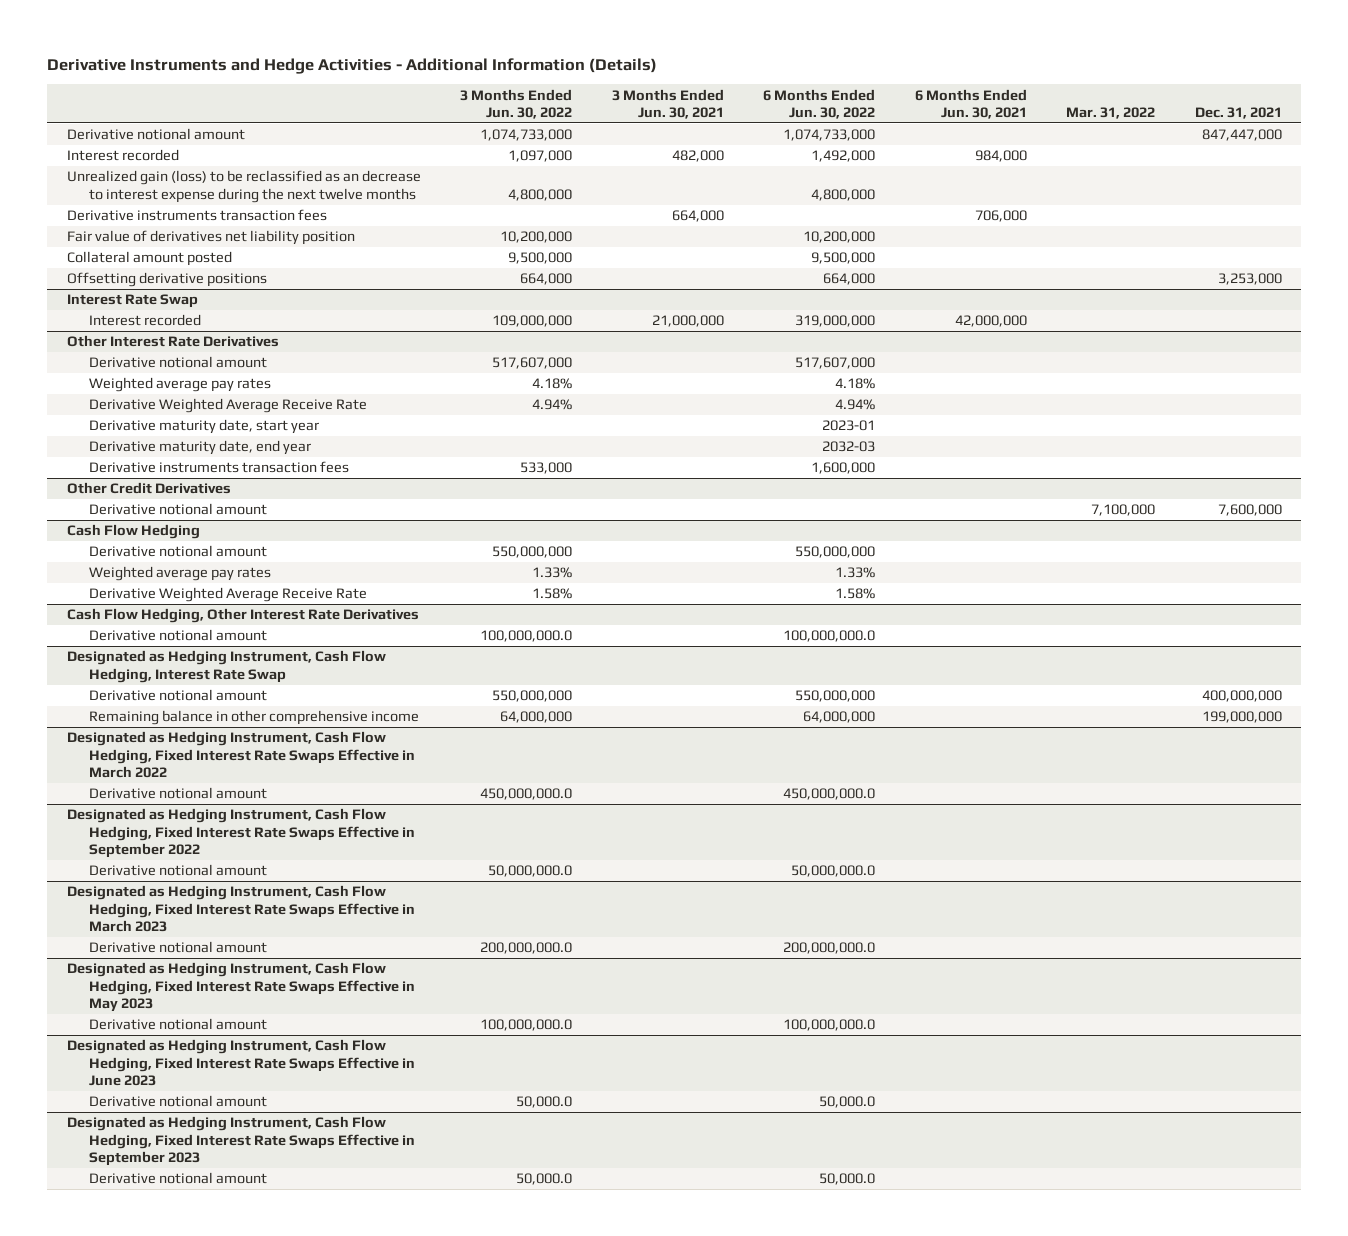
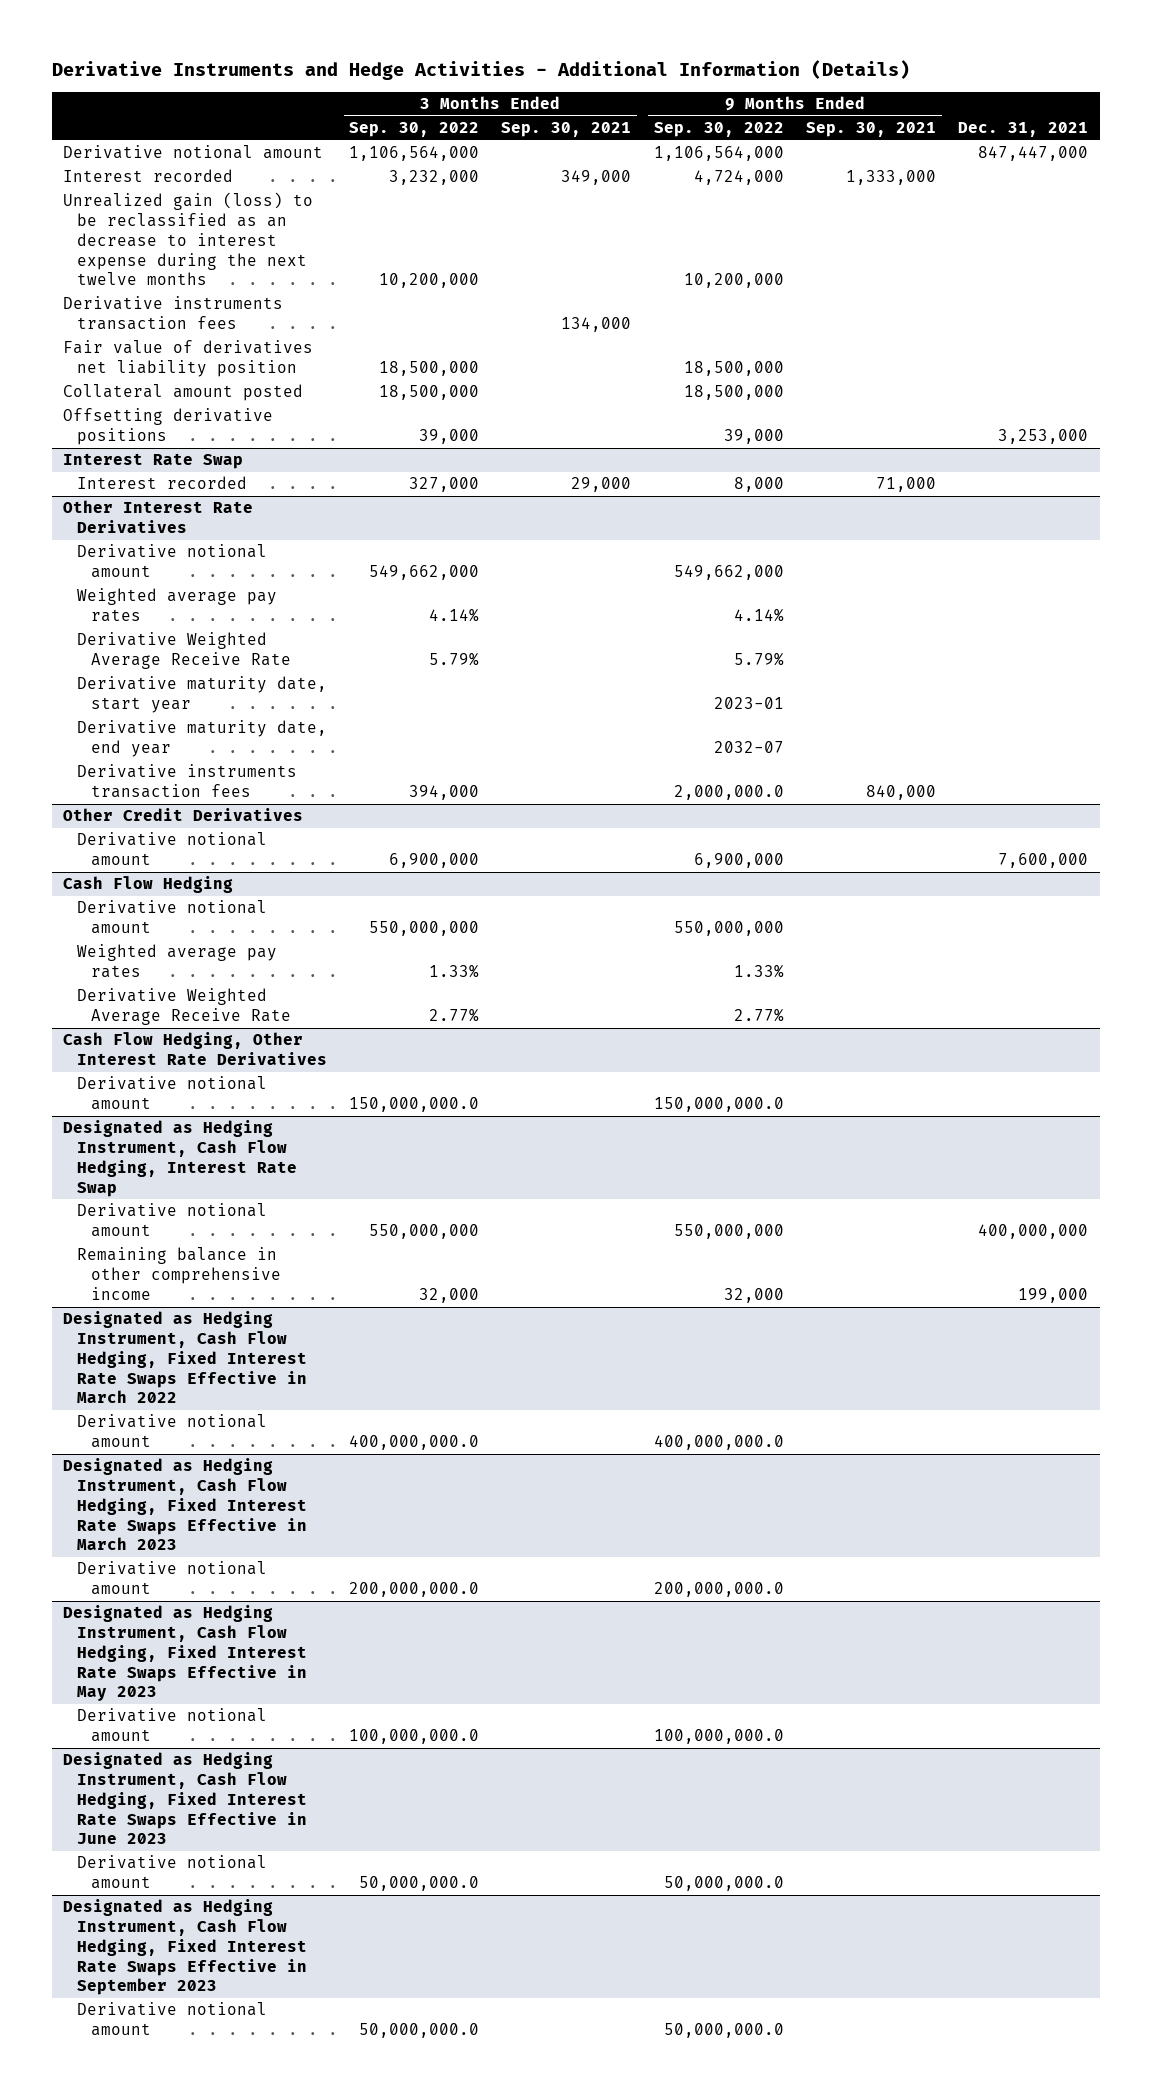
- | 3 Months Ended Jun. 30, 2022 | 3 Months Ended Jun. 30, 2021 | 6 Months Ended Jun. 30, 2022 | 6 Months Ended Jun. 30, 2021 | Mar. 31, 2022 | Dec. 31, 2021
+ | 3 Months Ended Sep. 30, 2022 | 3 Months Ended Sep. 30, 2021 | 9 Months Ended Sep. 30, 2022 | 9 Months Ended Sep. 30, 2021 | Dec. 31, 2021
@ Designated as Hedging Instrument, Cash Flow Hedging, Interest Rate Swap
- Remaining balance in other comprehensive income | 64,000,000 | | 64,000,000 | | | 199,000,000
+ Remaining balance in other comprehensive income | 32,000 | | 32,000 | | 199,000
- Designated as Hedging Instrument, Cash Flow Hedging, Fixed Interest Rate Swaps Effective in September 2022
- Derivative notional amount | 50,000,000.0 | | 50,000,000.0 | | |

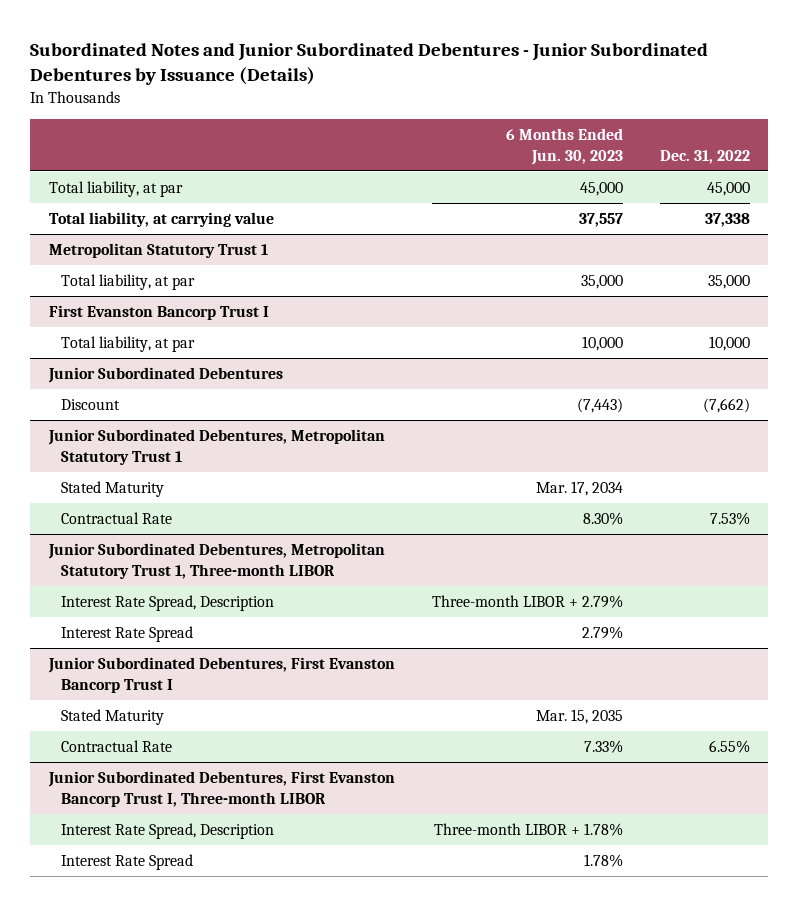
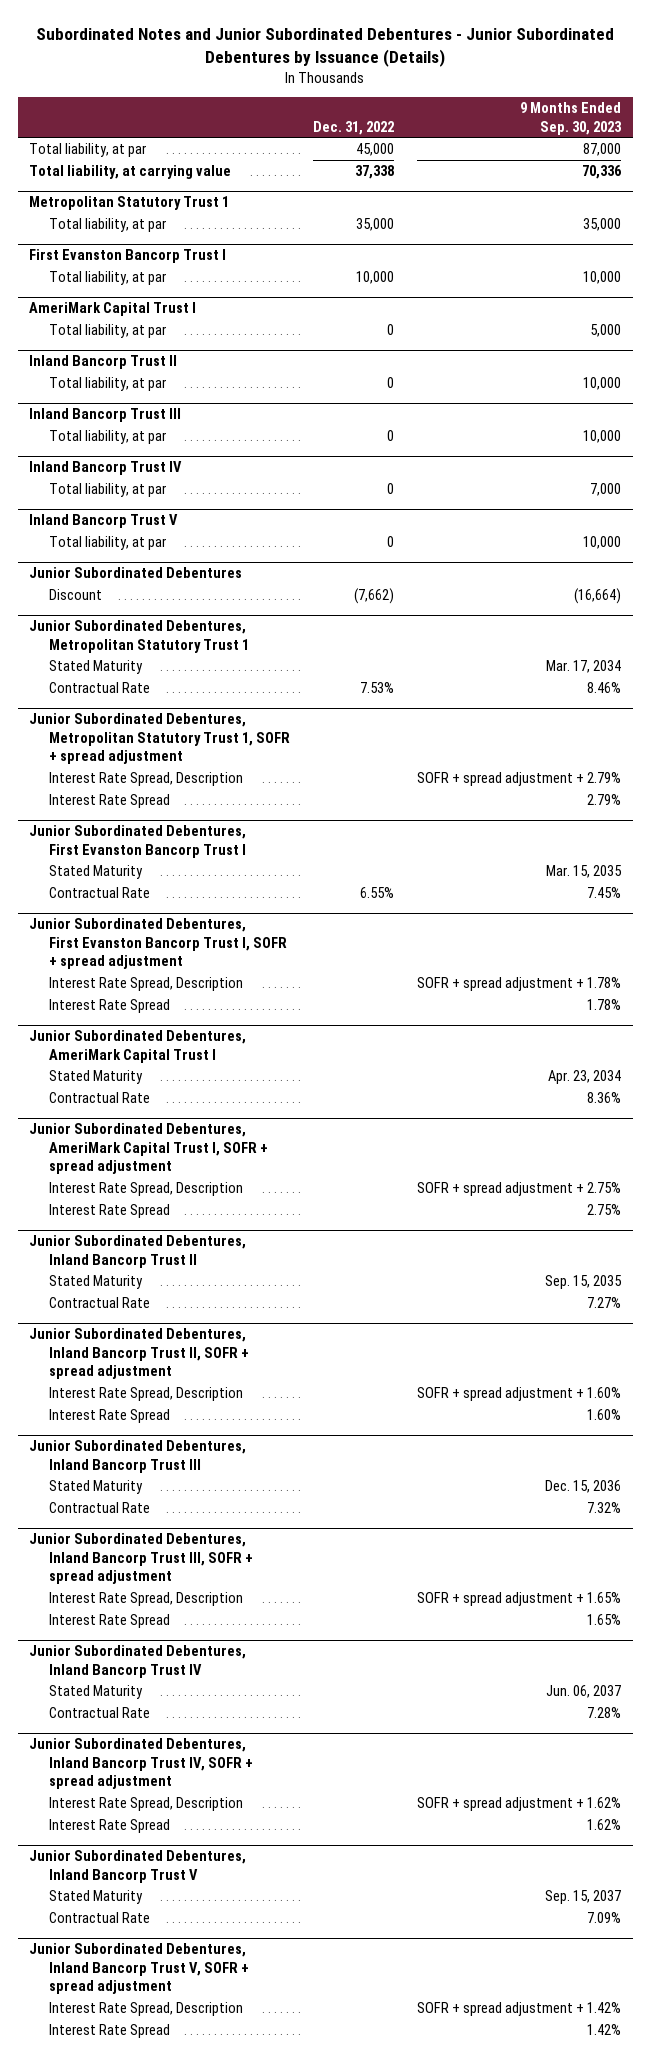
- | 6 Months Ended Jun. 30, 2023 | Dec. 31, 2022
+ | Dec. 31, 2022 | 9 Months Ended Sep. 30, 2023
+ AmeriMark Capital Trust I
+ Total liability, at par | 0 | 5,000
+ Inland Bancorp Trust II
+ Total liability, at par | 0 | 10,000
+ Inland Bancorp Trust III
+ Total liability, at par | 0 | 10,000
+ Inland Bancorp Trust IV
+ Total liability, at par | 0 | 7,000
+ Inland Bancorp Trust V
+ Total liability, at par | 0 | 10,000
- Junior Subordinated Debentures, Metropolitan Statutory Trust 1, Three-month LIBOR
+ Junior Subordinated Debentures, Metropolitan Statutory Trust 1, SOFR + spread adjustment
- Junior Subordinated Debentures, First Evanston Bancorp Trust I, Three-month LIBOR
+ Junior Subordinated Debentures, First Evanston Bancorp Trust I, SOFR + spread adjustment
+ Junior Subordinated Debentures, AmeriMark Capital Trust I
+ Stated Maturity | | Apr. 23, 2034
+ Contractual Rate | | 8.36%
+ Junior Subordinated Debentures, AmeriMark Capital Trust I, SOFR + spread adjustment
+ Interest Rate Spread, Description | | SOFR + spread adjustment + 2.75%
+ Interest Rate Spread | | 2.75%
+ Junior Subordinated Debentures, Inland Bancorp Trust II
+ Stated Maturity | | Sep. 15, 2035
+ Contractual Rate | | 7.27%
+ Junior Subordinated Debentures, Inland Bancorp Trust II, SOFR + spread adjustment
+ Interest Rate Spread, Description | | SOFR + spread adjustment + 1.60%
+ Interest Rate Spread | | 1.60%
+ Junior Subordinated Debentures, Inland Bancorp Trust III
+ Stated Maturity | | Dec. 15, 2036
+ Contractual Rate | | 7.32%
+ Junior Subordinated Debentures, Inland Bancorp Trust III, SOFR + spread adjustment
+ Interest Rate Spread, Description | | SOFR + spread adjustment + 1.65%
+ Interest Rate Spread | | 1.65%
+ Junior Subordinated Debentures, Inland Bancorp Trust IV
+ Stated Maturity | | Jun. 06, 2037
+ Contractual Rate | | 7.28%
+ Junior Subordinated Debentures, Inland Bancorp Trust IV, SOFR + spread adjustment
+ Interest Rate Spread, Description | | SOFR + spread adjustment + 1.62%
+ Interest Rate Spread | | 1.62%
+ Junior Subordinated Debentures, Inland Bancorp Trust V
+ Stated Maturity | | Sep. 15, 2037
+ Contractual Rate | | 7.09%
+ Junior Subordinated Debentures, Inland Bancorp Trust V, SOFR + spread adjustment
+ Interest Rate Spread, Description | | SOFR + spread adjustment + 1.42%
+ Interest Rate Spread | | 1.42%

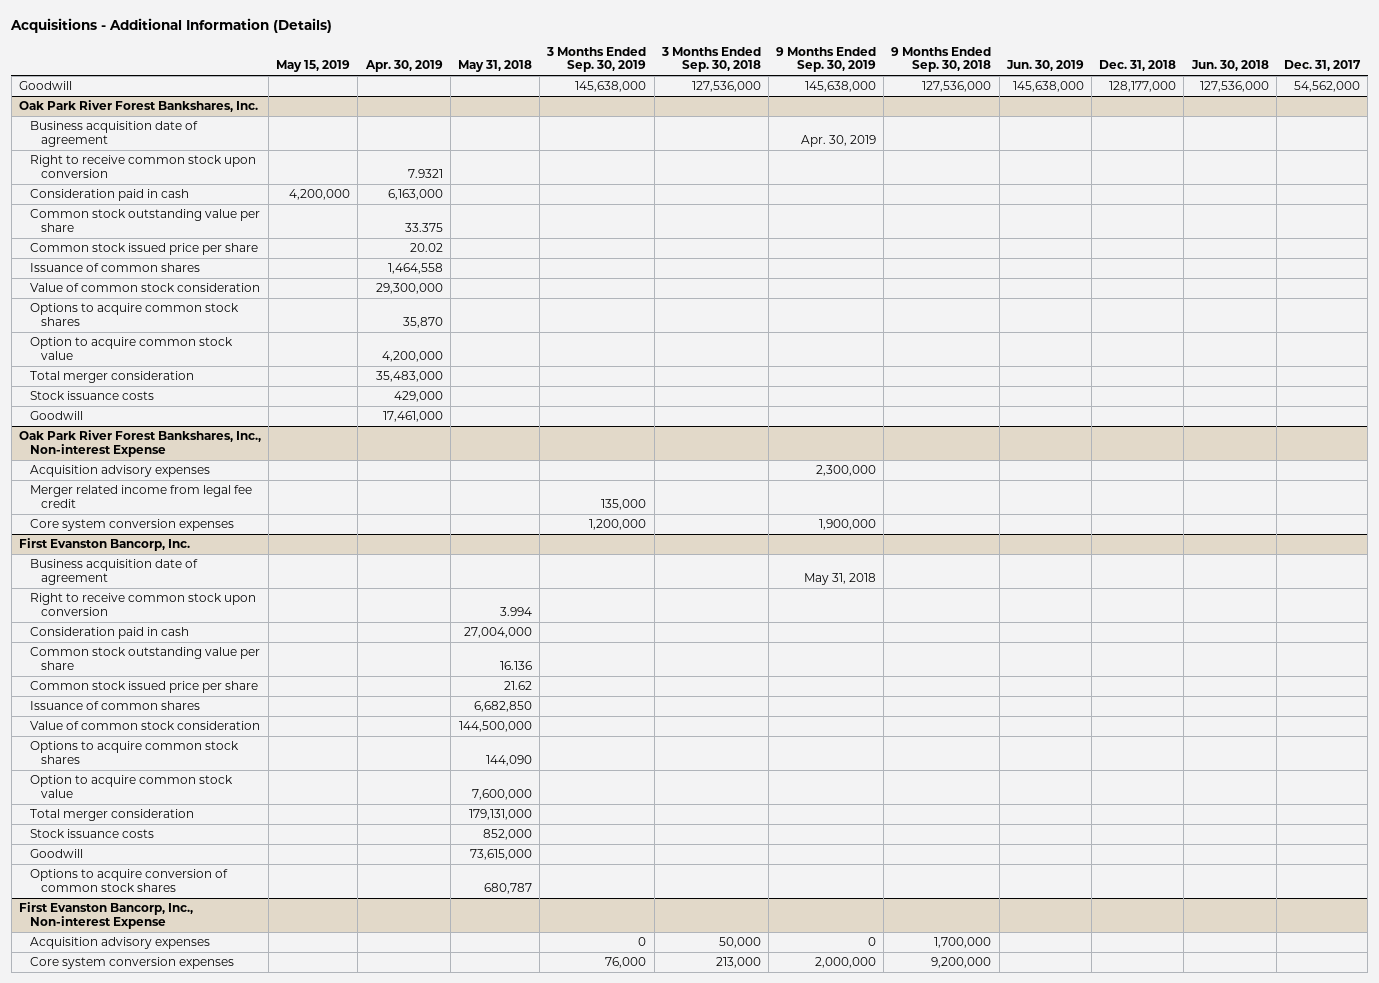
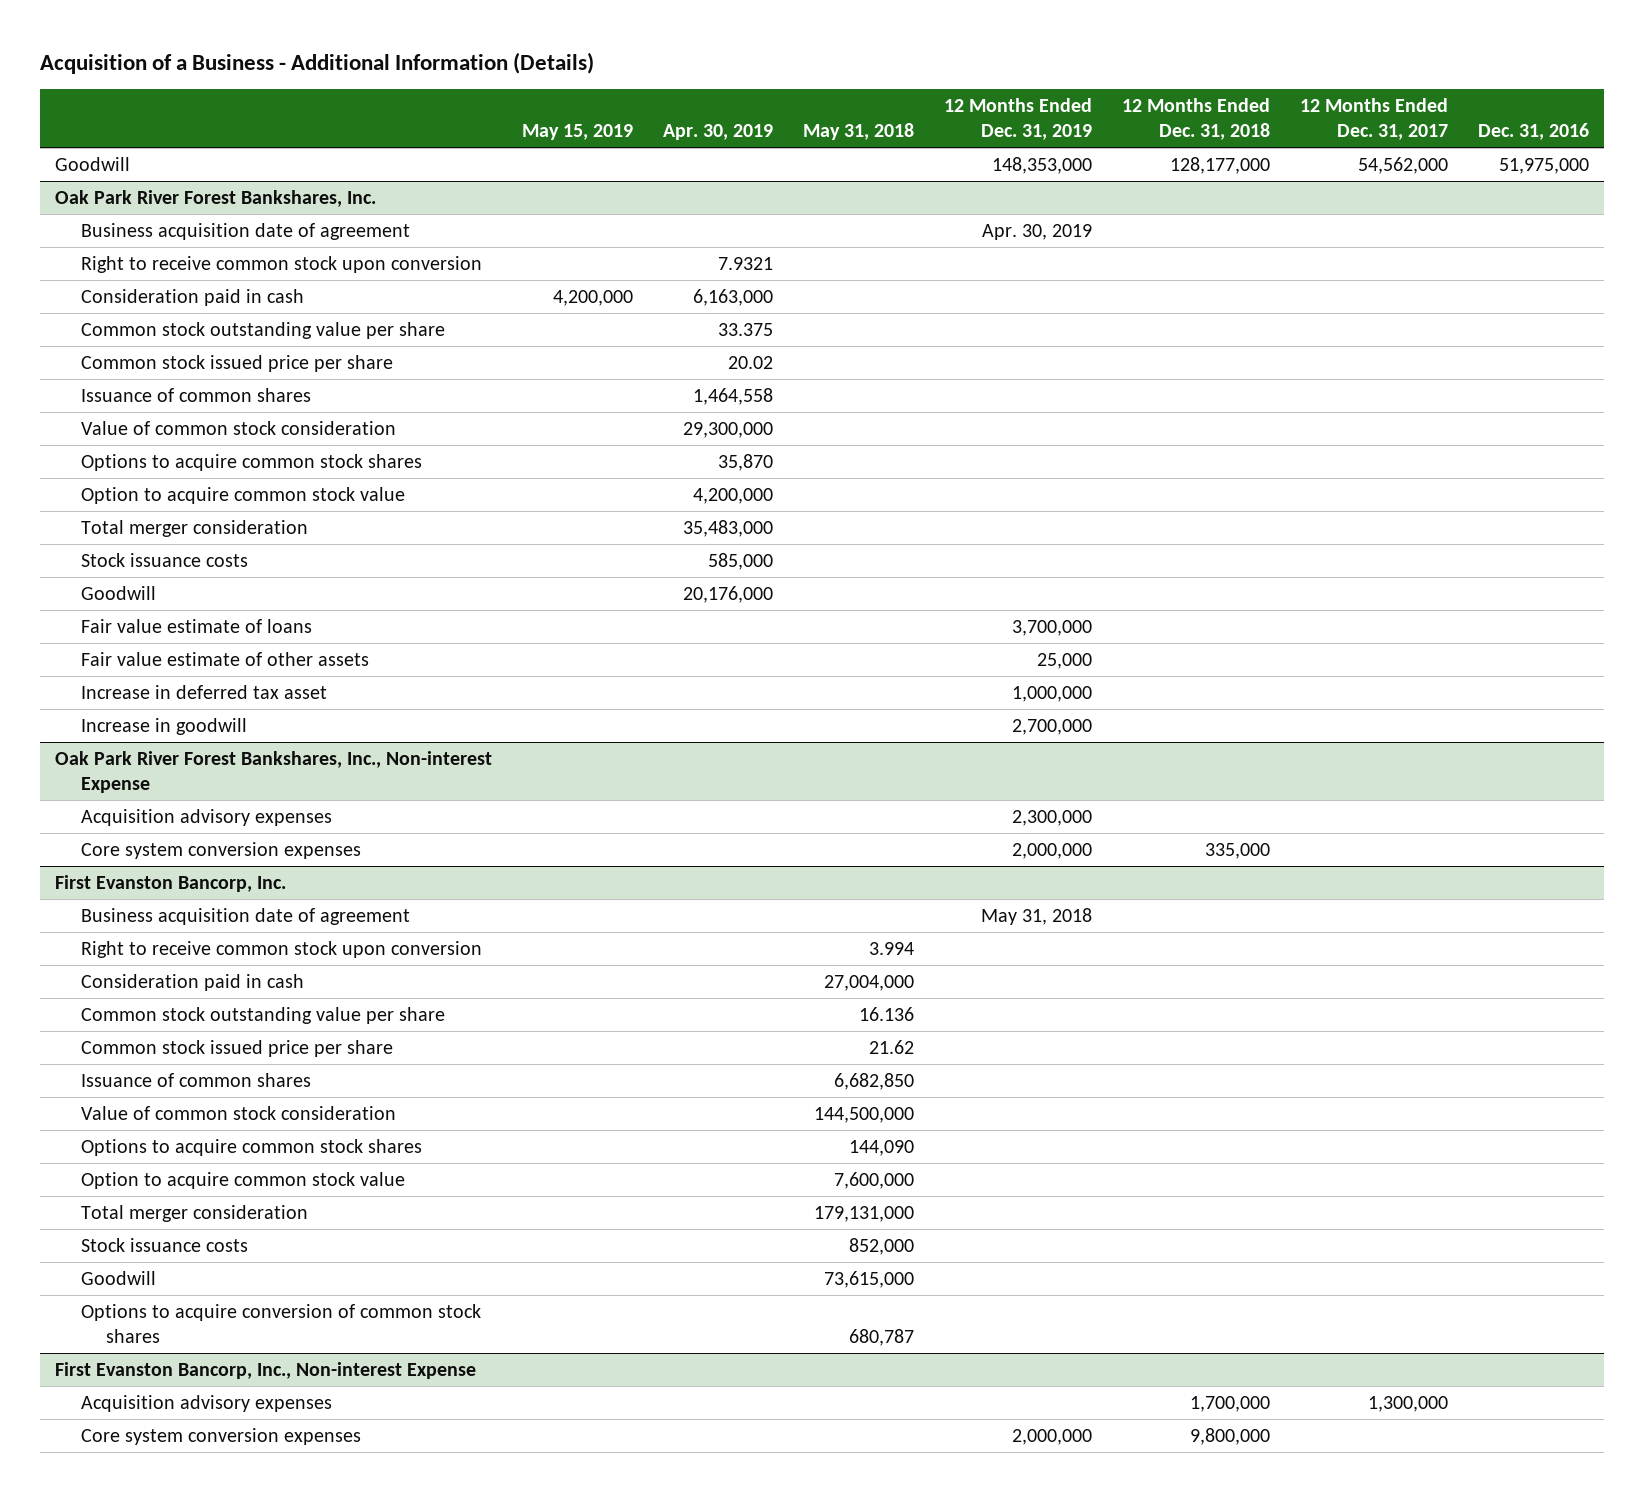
- Acquisitions - Additional Information (Details)
+ Acquisition of a Business - Additional Information (Details)
- | May 15, 2019 | Apr. 30, 2019 | May 31, 2018 | 3 Months Ended Sep. 30, 2019 | 3 Months Ended Sep. 30, 2018 | 9 Months Ended Sep. 30, 2019 | 9 Months Ended Sep. 30, 2018 | Jun. 30, 2019 | Dec. 31, 2018 | Jun. 30, 2018 | Dec. 31, 2017
+ | May 15, 2019 | Apr. 30, 2019 | May 31, 2018 | 12 Months Ended Dec. 31, 2019 | 12 Months Ended Dec. 31, 2018 | 12 Months Ended Dec. 31, 2017 | Dec. 31, 2016
@ Oak Park River Forest Bankshares, Inc.
- Stock issuance costs | | 429,000 | | | | | | | | |
- Goodwill | | 17,461,000 | | | | | | | | |
+ Stock issuance costs | | 585,000 | | | | |
+ Goodwill | | 20,176,000 | | | | |
+ Fair value estimate of loans | | | | 3,700,000 | | |
+ Fair value estimate of other assets | | | | 25,000 | | |
+ Increase in deferred tax asset | | | | 1,000,000 | | |
+ Increase in goodwill | | | | 2,700,000 | | |
@ Oak Park River Forest Bankshares, Inc., Non-interest Expense
- Merger related income from legal fee credit | | | | 135,000 | | | | | | |

